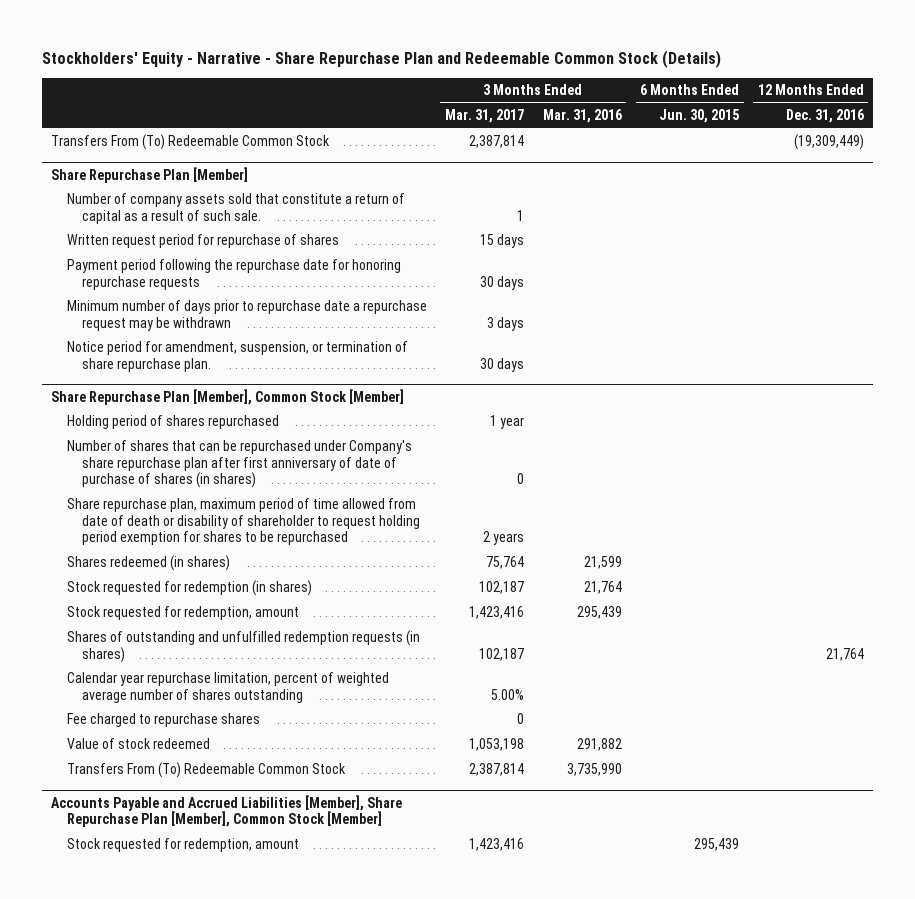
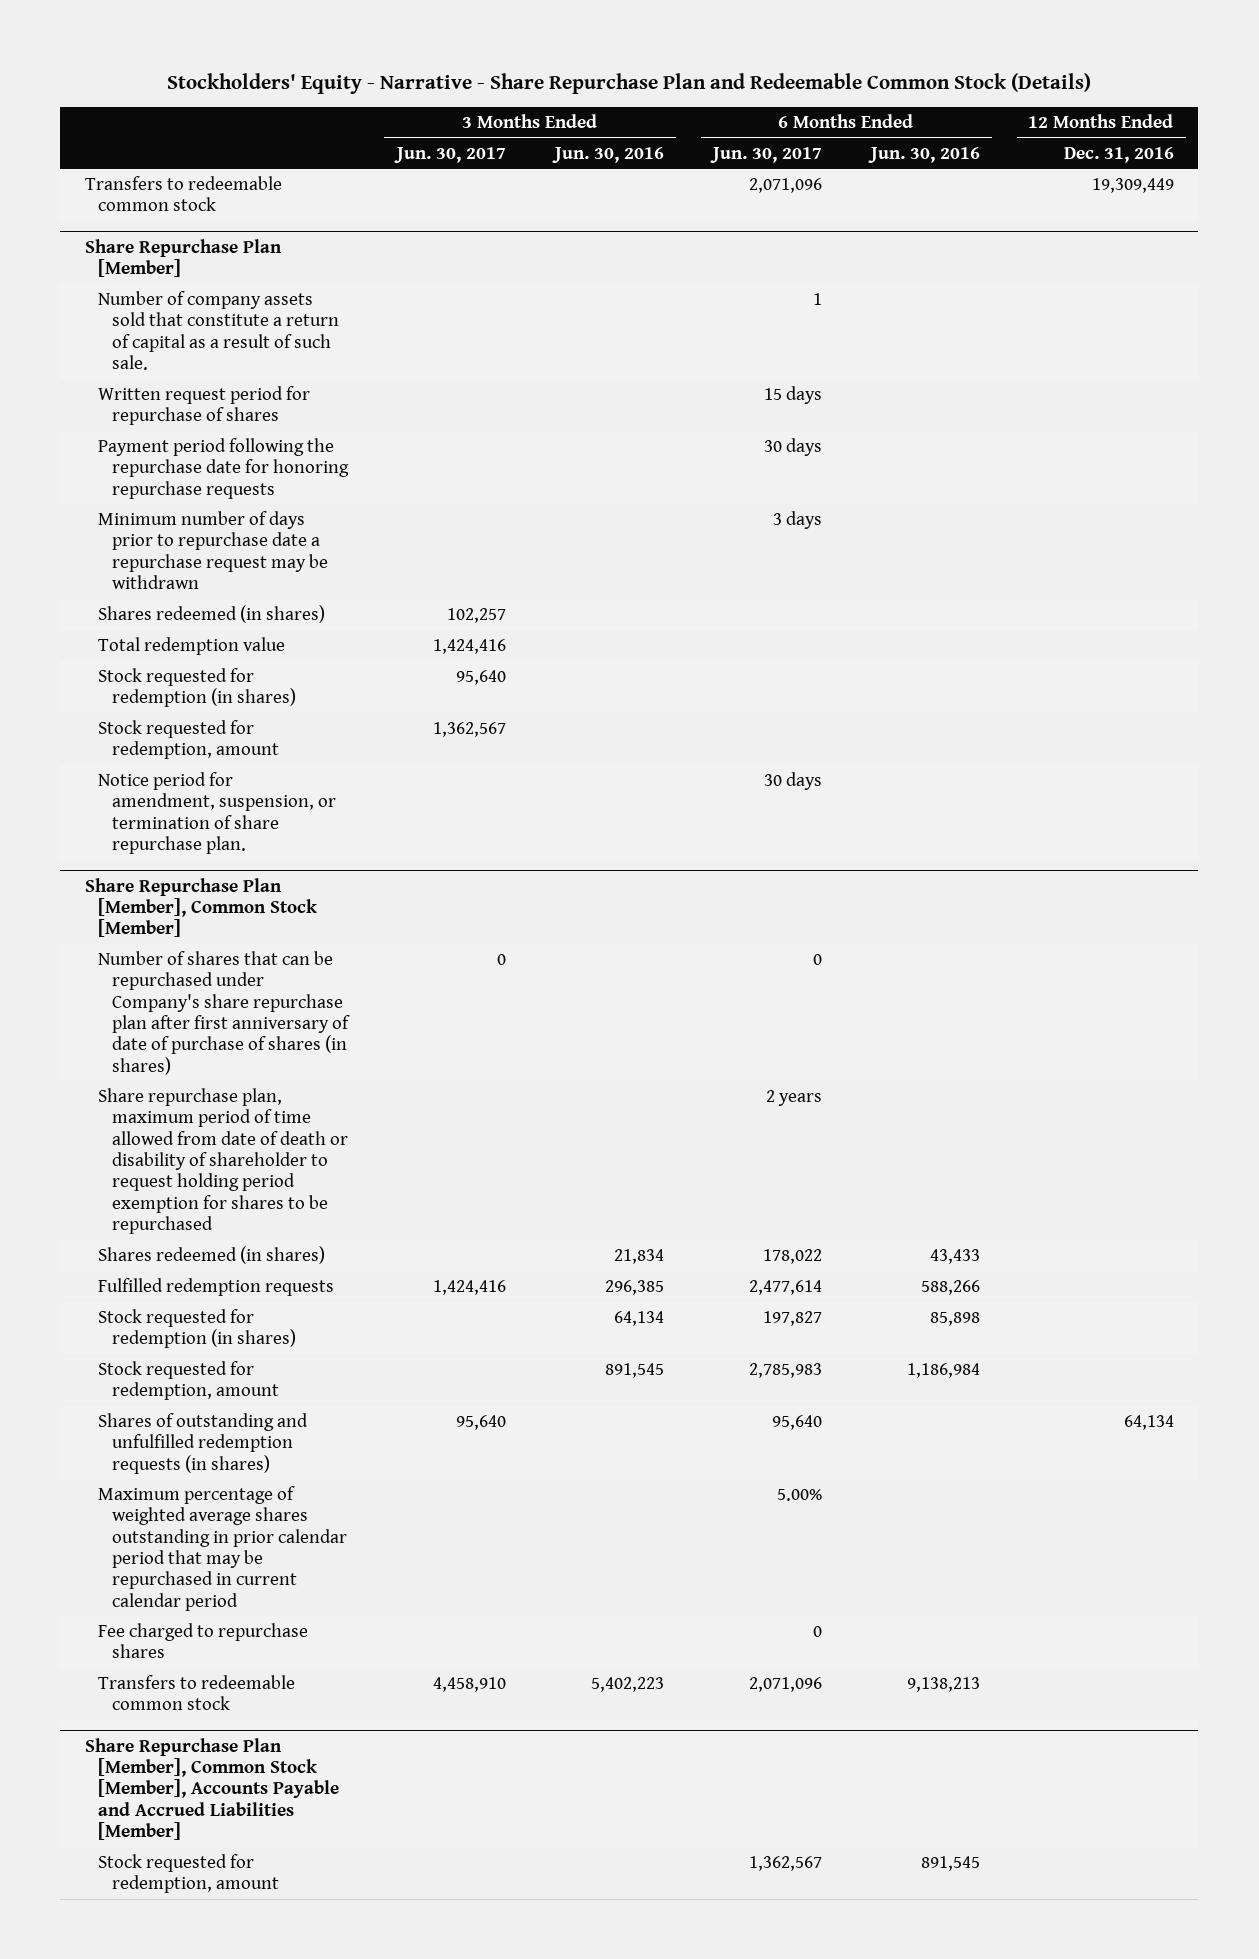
- | 3 Months Ended Mar. 31, 2017 | 3 Months Ended Mar. 31, 2016 | 6 Months Ended Jun. 30, 2015 | 12 Months Ended Dec. 31, 2016
+ | 3 Months Ended Jun. 30, 2017 | 3 Months Ended Jun. 30, 2016 | 6 Months Ended Jun. 30, 2017 | 6 Months Ended Jun. 30, 2016 | 12 Months Ended Dec. 31, 2016
- Transfers From (To) Redeemable Common Stock | 2,387,814 | | | (19,309,449)
+ Transfers to redeemable common stock | | | 2,071,096 | | 19,309,449
@ Share Repurchase Plan [Member]
+ Shares redeemed (in shares) | 102,257 | | | |
+ Total redemption value | 1,424,416 | | | |
+ Stock requested for redemption (in shares) | 95,640 | | | |
+ Stock requested for redemption, amount | 1,362,567 | | | |
@ Share Repurchase Plan [Member], Common Stock [Member]
- Holding period of shares repurchased | 1 year | | |
+ Fulfilled redemption requests | 1,424,416 | 296,385 | 2,477,614 | 588,266 |
- Shares of outstanding and unfulfilled redemption requests (in shares) | 102,187 | | | 21,764
- Calendar year repurchase limitation, percent of weighted average number of shares outstanding | 5.00% | | |
+ Shares of outstanding and unfulfilled redemption requests (in shares) | 95,640 | | 95,640 | | 64,134
+ Maximum percentage of weighted average shares outstanding in prior calendar period that may be repurchased in current calendar period | | | 5.00% | |
- Value of stock redeemed | 1,053,198 | 291,882 | |
- Transfers From (To) Redeemable Common Stock | 2,387,814 | 3,735,990 | |
- Accounts Payable and Accrued Liabilities [Member], Share Repurchase Plan [Member], Common Stock [Member]
@ Share Repurchase Plan [Member], Common Stock [Member]
+ Transfers to redeemable common stock | 4,458,910 | 5,402,223 | 2,071,096 | 9,138,213 |
+ Share Repurchase Plan [Member], Common Stock [Member], Accounts Payable and Accrued Liabilities [Member]

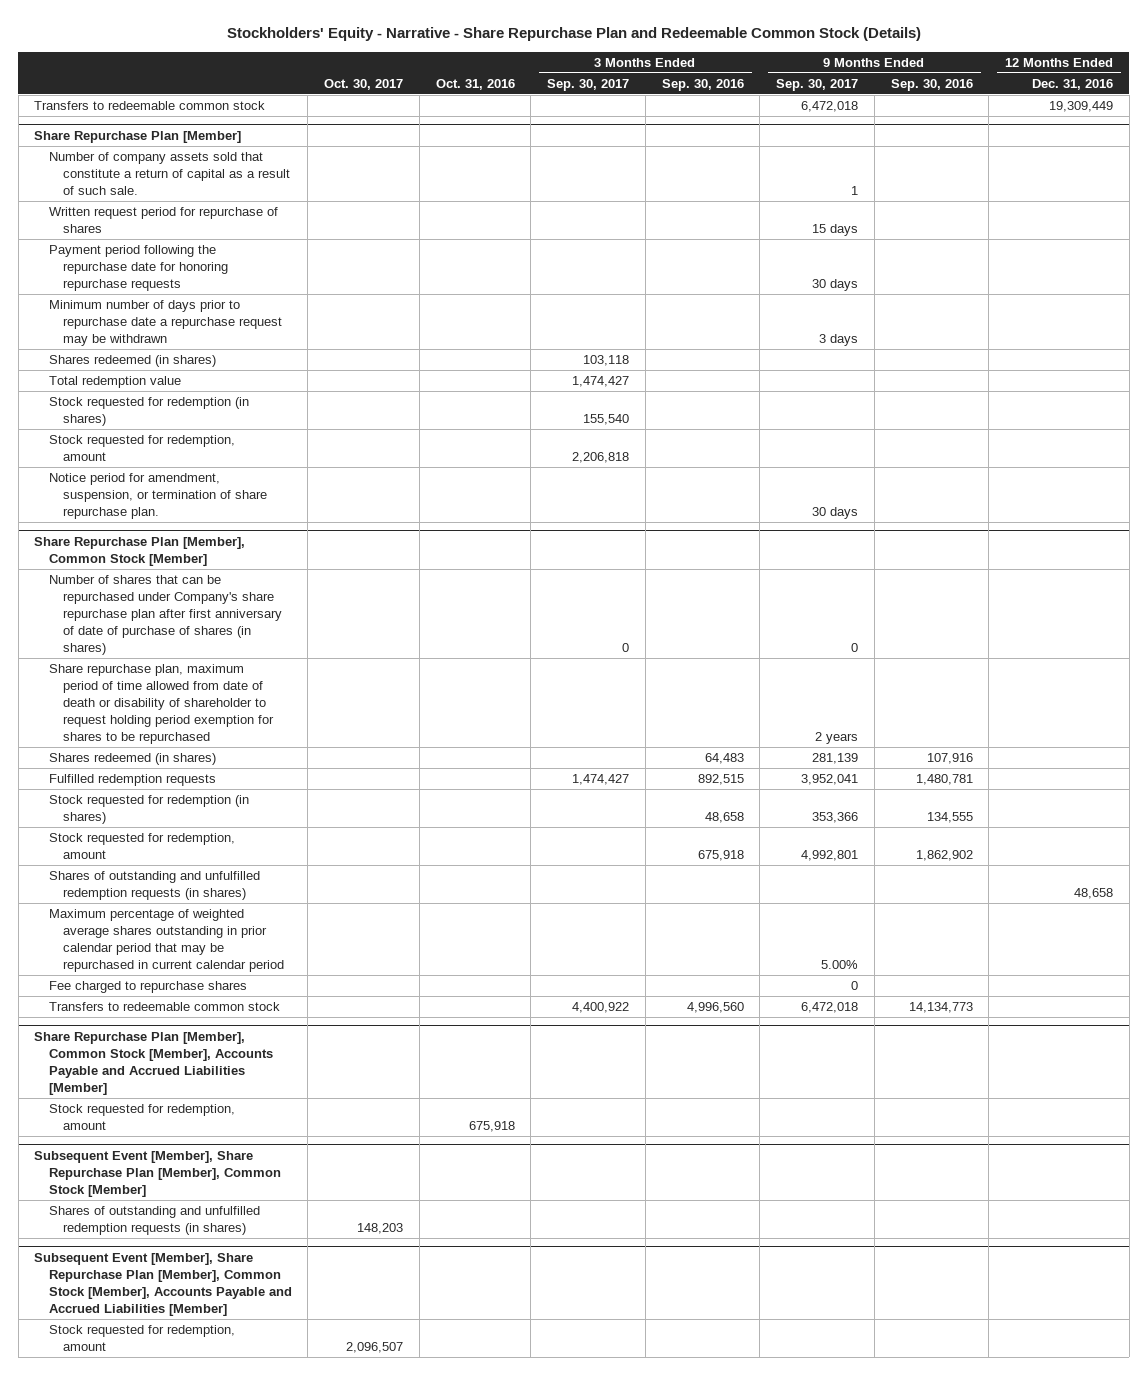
- | 3 Months Ended Jun. 30, 2017 | 3 Months Ended Jun. 30, 2016 | 6 Months Ended Jun. 30, 2017 | 6 Months Ended Jun. 30, 2016 | 12 Months Ended Dec. 31, 2016
+ | Oct. 30, 2017 | Oct. 31, 2016 | 3 Months Ended Sep. 30, 2017 | 3 Months Ended Sep. 30, 2016 | 9 Months Ended Sep. 30, 2017 | 9 Months Ended Sep. 30, 2016 | 12 Months Ended Dec. 31, 2016
@ Share Repurchase Plan [Member], Common Stock [Member]
- Shares of outstanding and unfulfilled redemption requests (in shares) | 95,640 | | 95,640 | | 64,134
+ Shares of outstanding and unfulfilled redemption requests (in shares) | | | | | | | 48,658
+ Subsequent Event [Member], Share Repurchase Plan [Member], Common Stock [Member]
+ Shares of outstanding and unfulfilled redemption requests (in shares) | 148,203 | | | | | |
+ Subsequent Event [Member], Share Repurchase Plan [Member], Common Stock [Member], Accounts Payable and Accrued Liabilities [Member]
+ Stock requested for redemption, amount | 2,096,507 | | | | | |

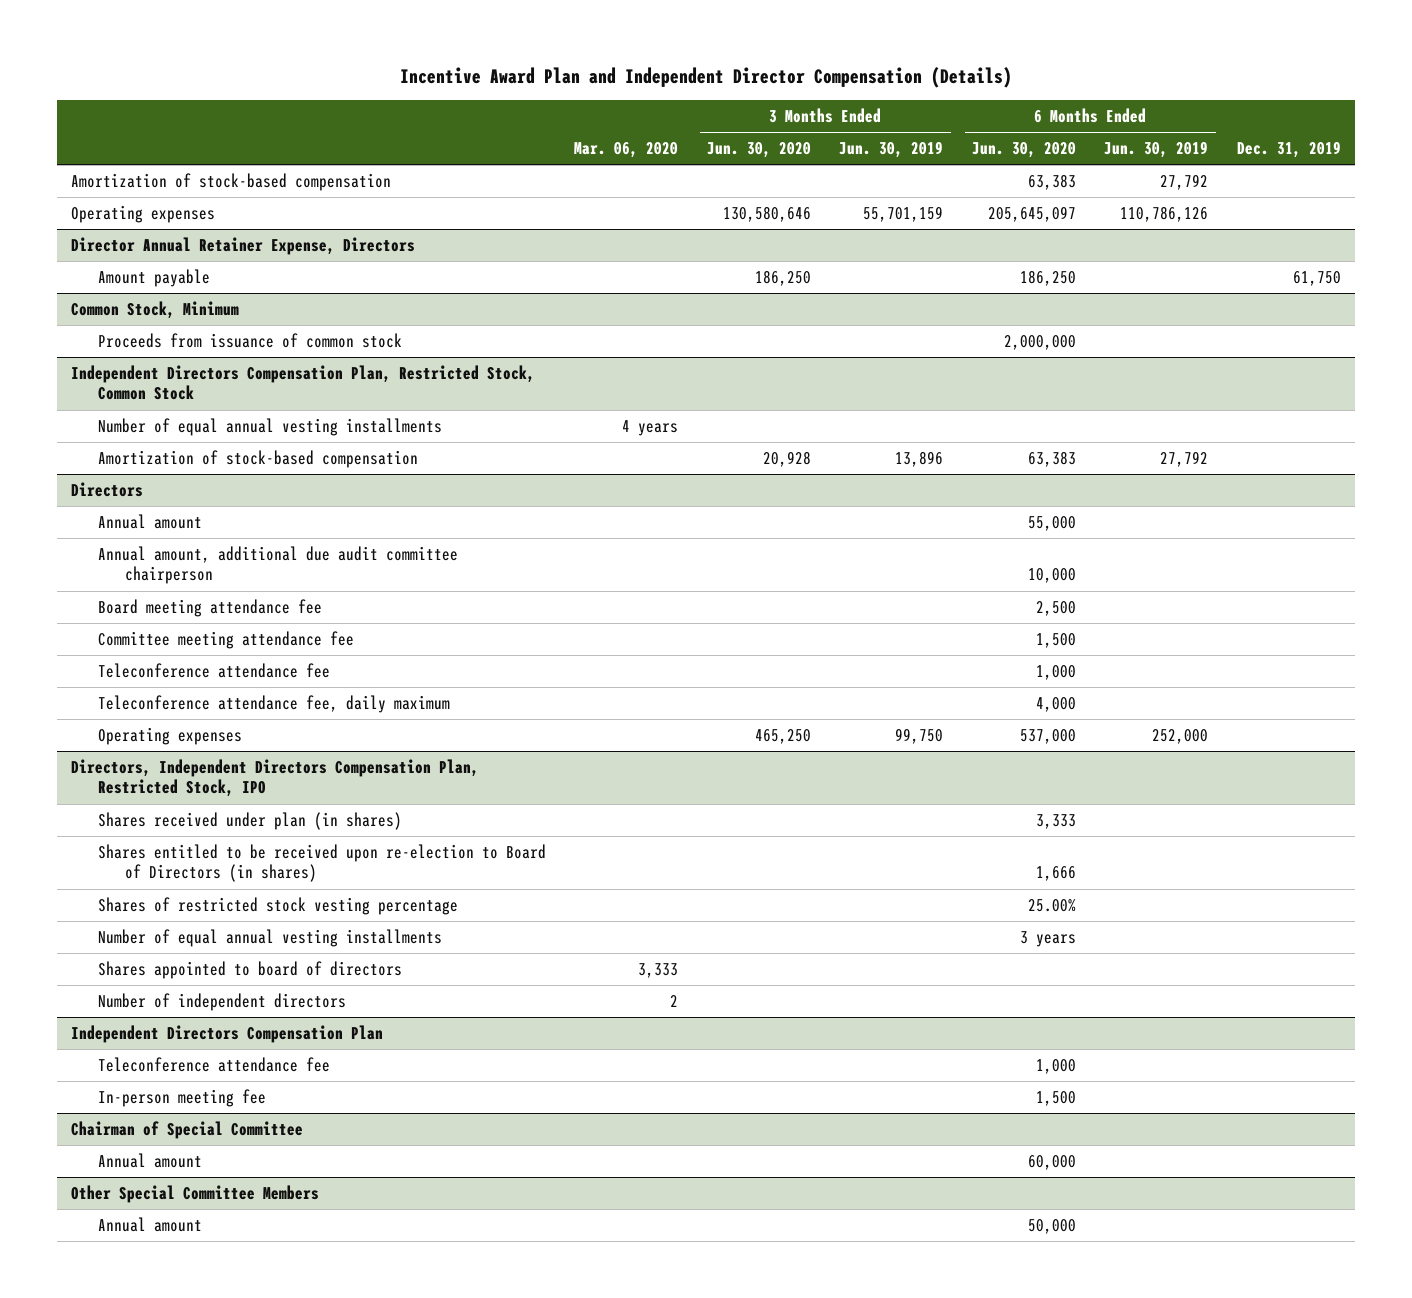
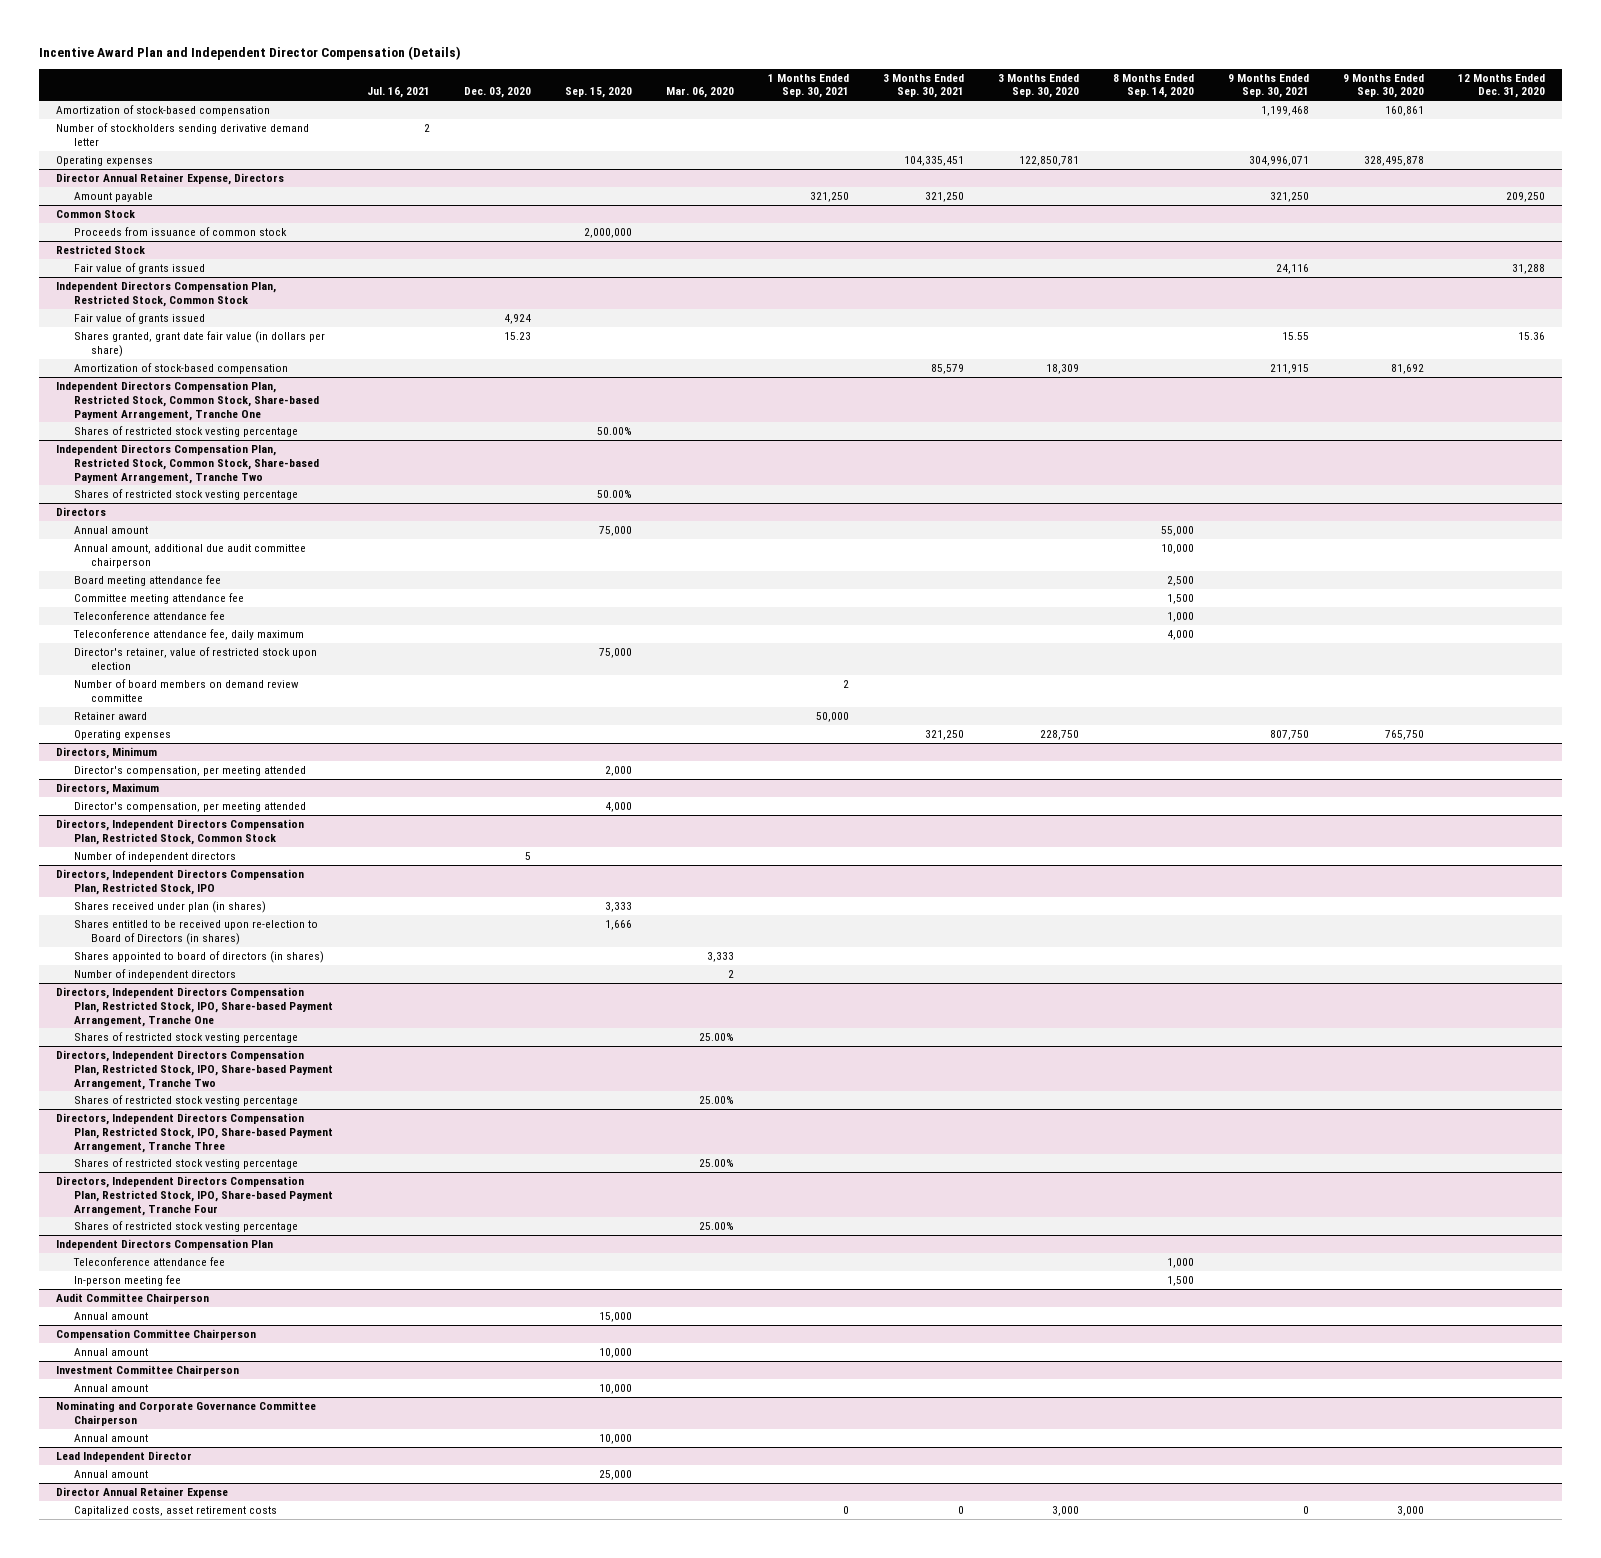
- | Mar. 06, 2020 | 3 Months Ended Jun. 30, 2020 | 3 Months Ended Jun. 30, 2019 | 6 Months Ended Jun. 30, 2020 | 6 Months Ended Jun. 30, 2019 | Dec. 31, 2019
+ | Jul. 16, 2021 | Dec. 03, 2020 | Sep. 15, 2020 | Mar. 06, 2020 | 1 Months Ended Sep. 30, 2021 | 3 Months Ended Sep. 30, 2021 | 3 Months Ended Sep. 30, 2020 | 8 Months Ended Sep. 14, 2020 | 9 Months Ended Sep. 30, 2021 | 9 Months Ended Sep. 30, 2020 | 12 Months Ended Dec. 31, 2020
+ Number of stockholders sending derivative demand letter | 2 | | | | | | | | | |
- Common Stock, Minimum
+ Common Stock
+ Restricted Stock
+ Fair value of grants issued | | | | | | | | | 24,116 | | 31,288
@ Independent Directors Compensation Plan, Restricted Stock, Common Stock
- Number of equal annual vesting installments | 4 years | | | | |
+ Fair value of grants issued | | 4,924 | | | | | | | | |
+ Shares granted, grant date fair value (in dollars per share) | | 15.23 | | | | | | | 15.55 | | 15.36
+ Independent Directors Compensation Plan, Restricted Stock, Common Stock, Share-based Payment Arrangement, Tranche One
+ Shares of restricted stock vesting percentage | | | 50.00% | | | | | | | |
+ Independent Directors Compensation Plan, Restricted Stock, Common Stock, Share-based Payment Arrangement, Tranche Two
+ Shares of restricted stock vesting percentage | | | 50.00% | | | | | | | |
@ Directors
+ Director's retainer, value of restricted stock upon election | | | 75,000 | | | | | | | |
+ Number of board members on demand review committee | | | | | 2 | | | | | |
+ Retainer award | | | | | 50,000 | | | | | |
+ Directors, Minimum
+ Director's compensation, per meeting attended | | | 2,000 | | | | | | | |
+ Directors, Maximum
+ Director's compensation, per meeting attended | | | 4,000 | | | | | | | |
+ Directors, Independent Directors Compensation Plan, Restricted Stock, Common Stock
+ Number of independent directors | | 5 | | | | | | | | |
@ Directors, Independent Directors Compensation Plan, Restricted Stock, IPO
- Shares of restricted stock vesting percentage | | | | 25.00% | |
- Number of equal annual vesting installments | | | | 3 years | |
- Shares appointed to board of directors | 3,333 | | | | |
+ Shares appointed to board of directors (in shares) | | | | 3,333 | | | | | | |
+ Directors, Independent Directors Compensation Plan, Restricted Stock, IPO, Share-based Payment Arrangement, Tranche One
+ Shares of restricted stock vesting percentage | | | | 25.00% | | | | | | |
+ Directors, Independent Directors Compensation Plan, Restricted Stock, IPO, Share-based Payment Arrangement, Tranche Two
+ Shares of restricted stock vesting percentage | | | | 25.00% | | | | | | |
+ Directors, Independent Directors Compensation Plan, Restricted Stock, IPO, Share-based Payment Arrangement, Tranche Three
+ Shares of restricted stock vesting percentage | | | | 25.00% | | | | | | |
+ Directors, Independent Directors Compensation Plan, Restricted Stock, IPO, Share-based Payment Arrangement, Tranche Four
+ Shares of restricted stock vesting percentage | | | | 25.00% | | | | | | |
- Chairman of Special Committee
- Annual amount | | | | 60,000 | |
- Other Special Committee Members
- Annual amount | | | | 50,000 | |
+ Audit Committee Chairperson
+ Annual amount | | | 15,000 | | | | | | | |
+ Compensation Committee Chairperson
+ Annual amount | | | 10,000 | | | | | | | |
+ Investment Committee Chairperson
+ Annual amount | | | 10,000 | | | | | | | |
+ Nominating and Corporate Governance Committee Chairperson
+ Annual amount | | | 10,000 | | | | | | | |
+ Lead Independent Director
+ Annual amount | | | 25,000 | | | | | | | |
+ Director Annual Retainer Expense
+ Capitalized costs, asset retirement costs | | | | | 0 | 0 | 3,000 | | 0 | 3,000 |

